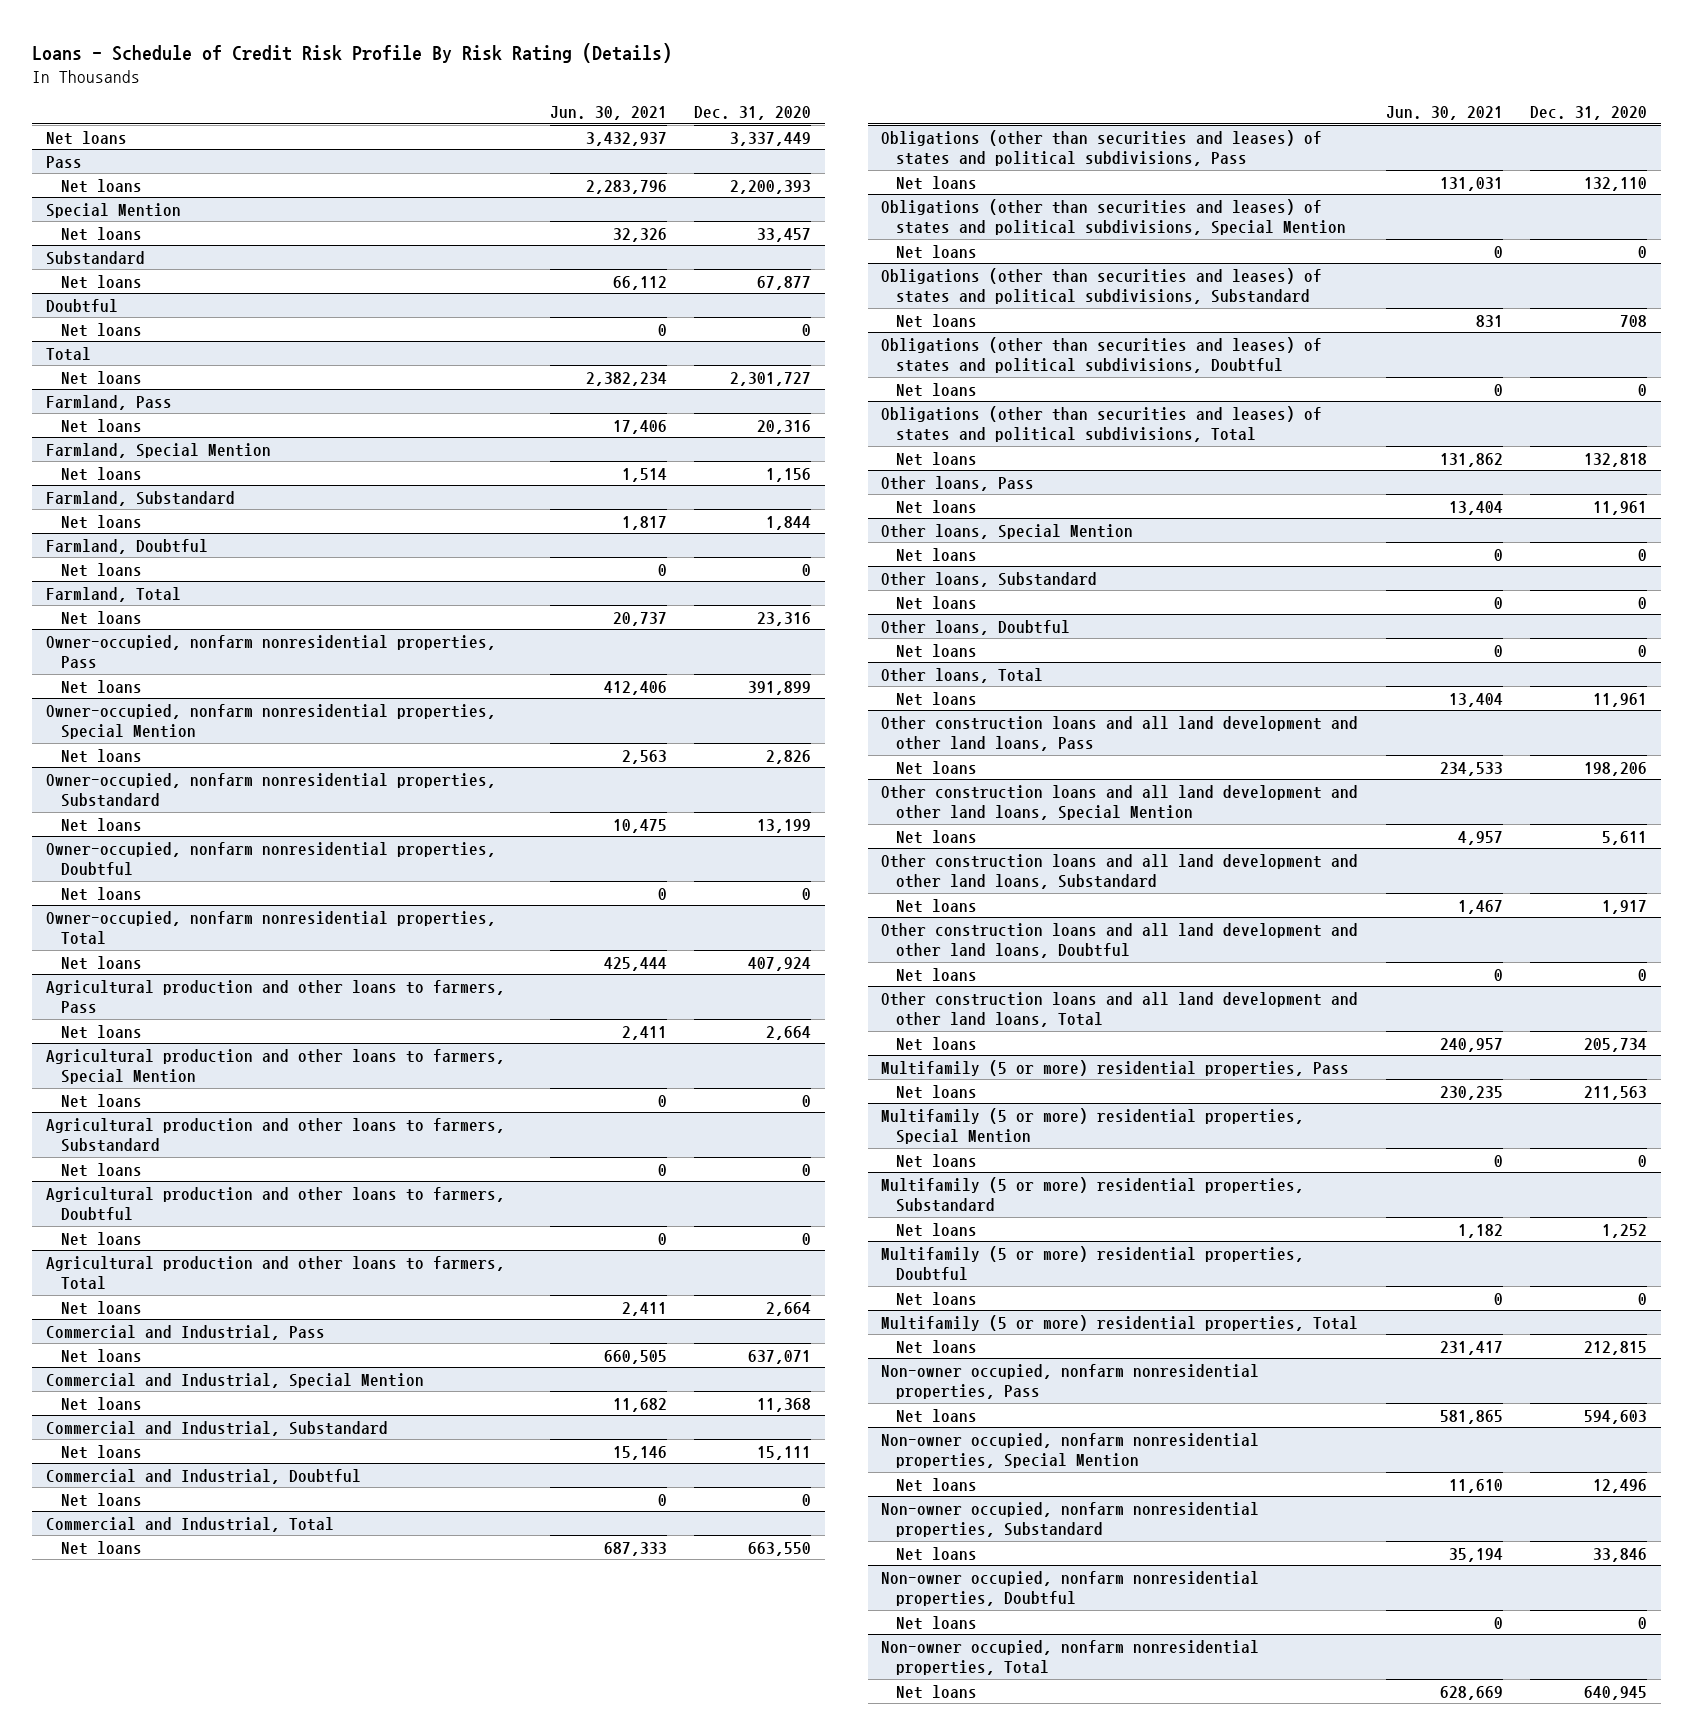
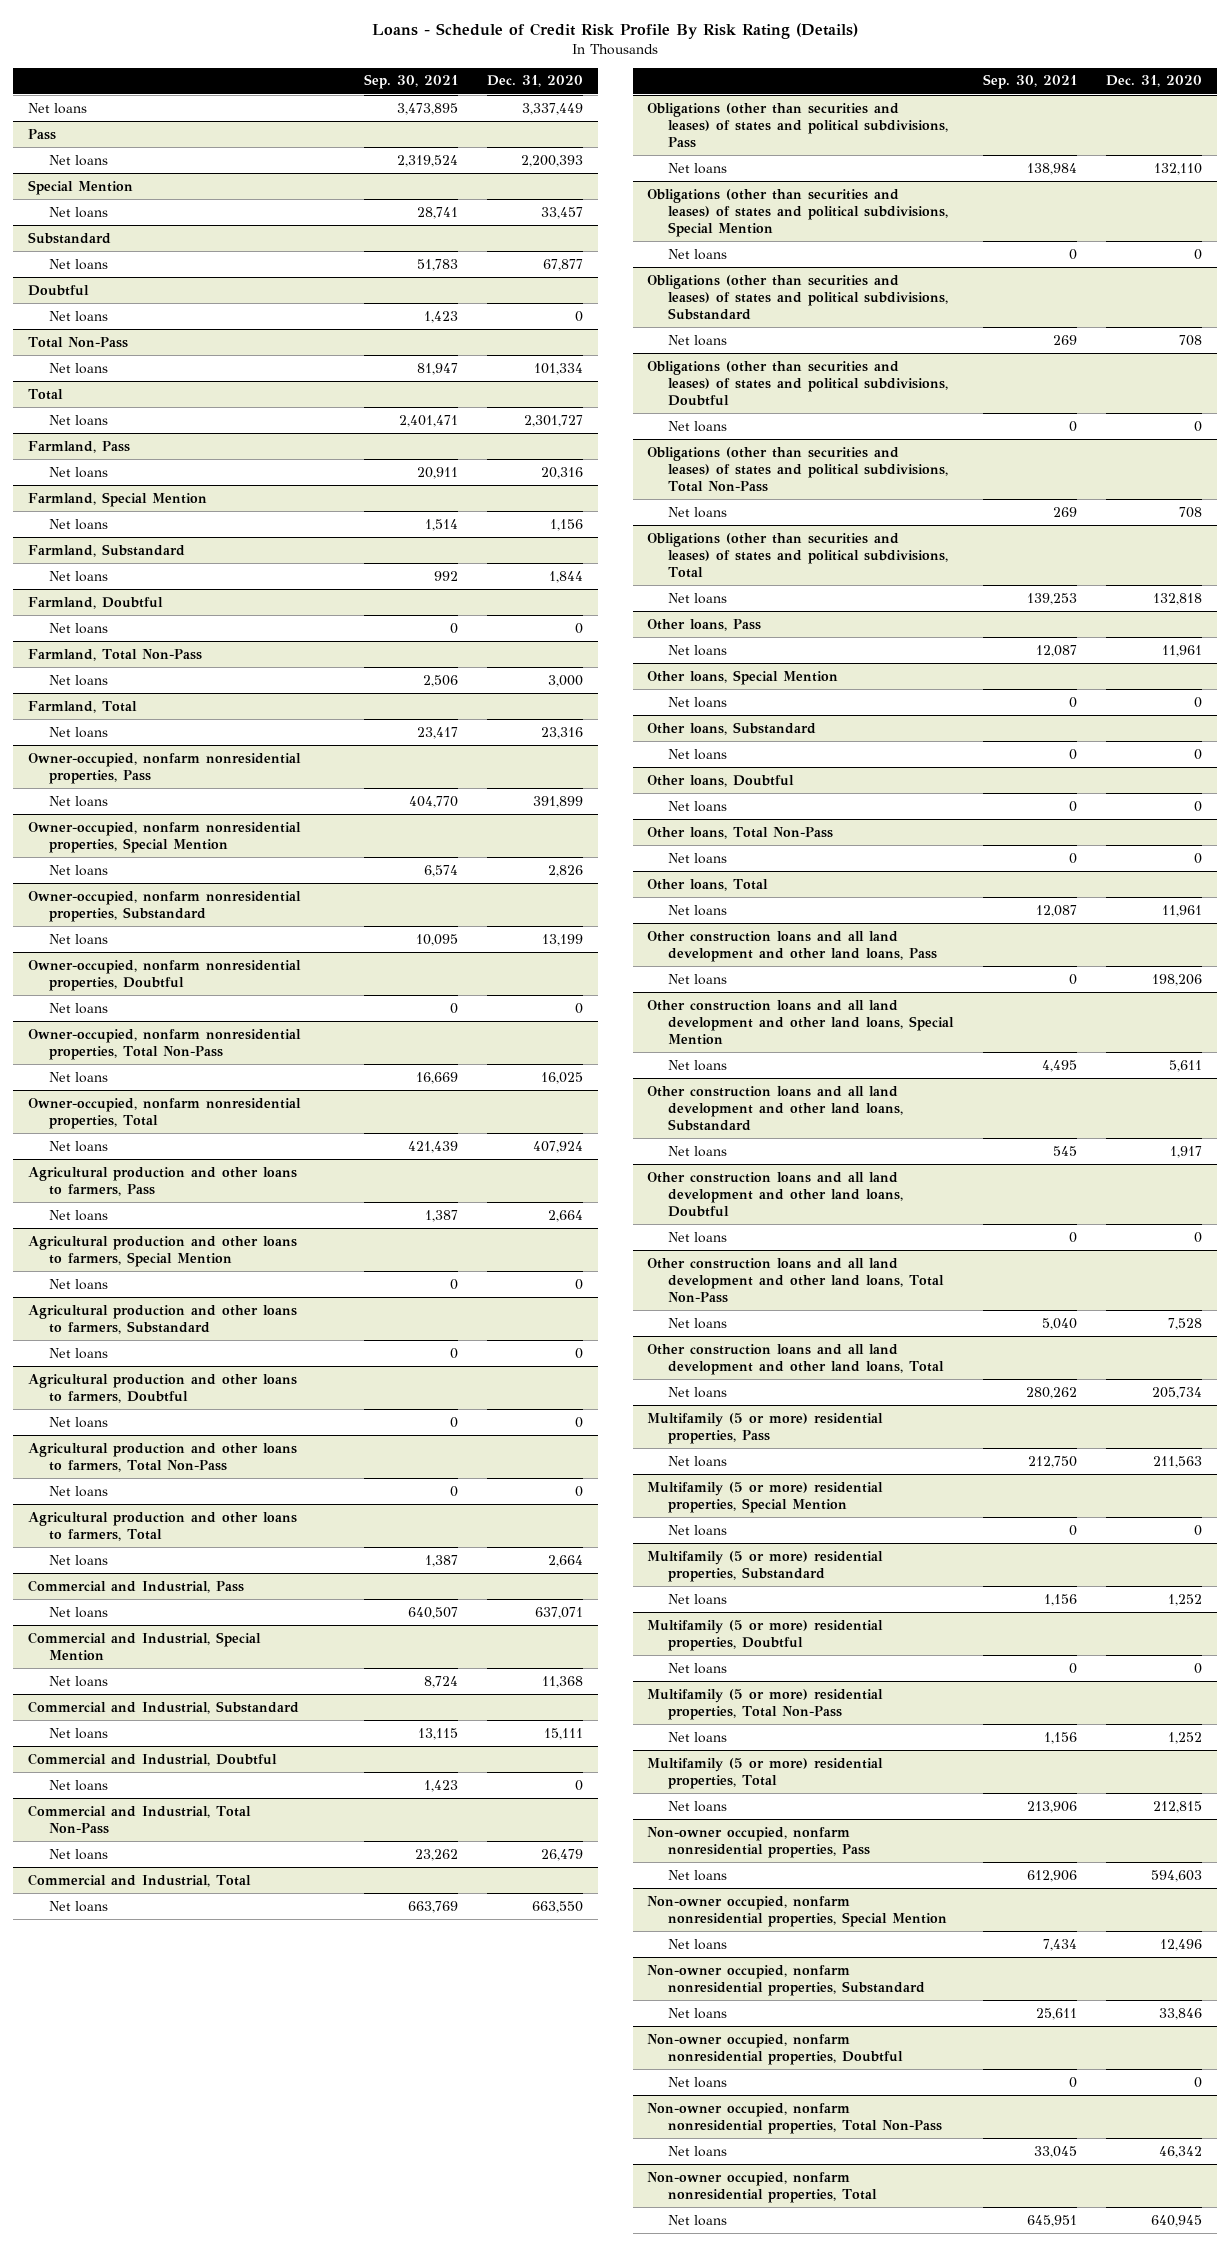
- | Jun. 30, 2021 | Dec. 31, 2020
+ | Sep. 30, 2021 | Dec. 31, 2020
+ Total Non-Pass
+ Net loans | 81,947 | 101,334
+ Farmland, Total Non-Pass
+ Net loans | 2,506 | 3,000
+ Owner-occupied, nonfarm nonresidential properties, Total Non-Pass
+ Net loans | 16,669 | 16,025
+ Agricultural production and other loans to farmers, Total Non-Pass
+ Net loans | 0 | 0
+ Commercial and Industrial, Total Non-Pass
+ Net loans | 23,262 | 26,479
+ Obligations (other than securities and leases) of states and political subdivisions, Total Non-Pass
+ Net loans | 269 | 708
+ Other loans, Total Non-Pass
+ Net loans | 0 | 0
+ Other construction loans and all land development and other land loans, Total Non-Pass
+ Net loans | 5,040 | 7,528
+ Multifamily (5 or more) residential properties, Total Non-Pass
+ Net loans | 1,156 | 1,252
+ Non-owner occupied, nonfarm nonresidential properties, Total Non-Pass
+ Net loans | 33,045 | 46,342

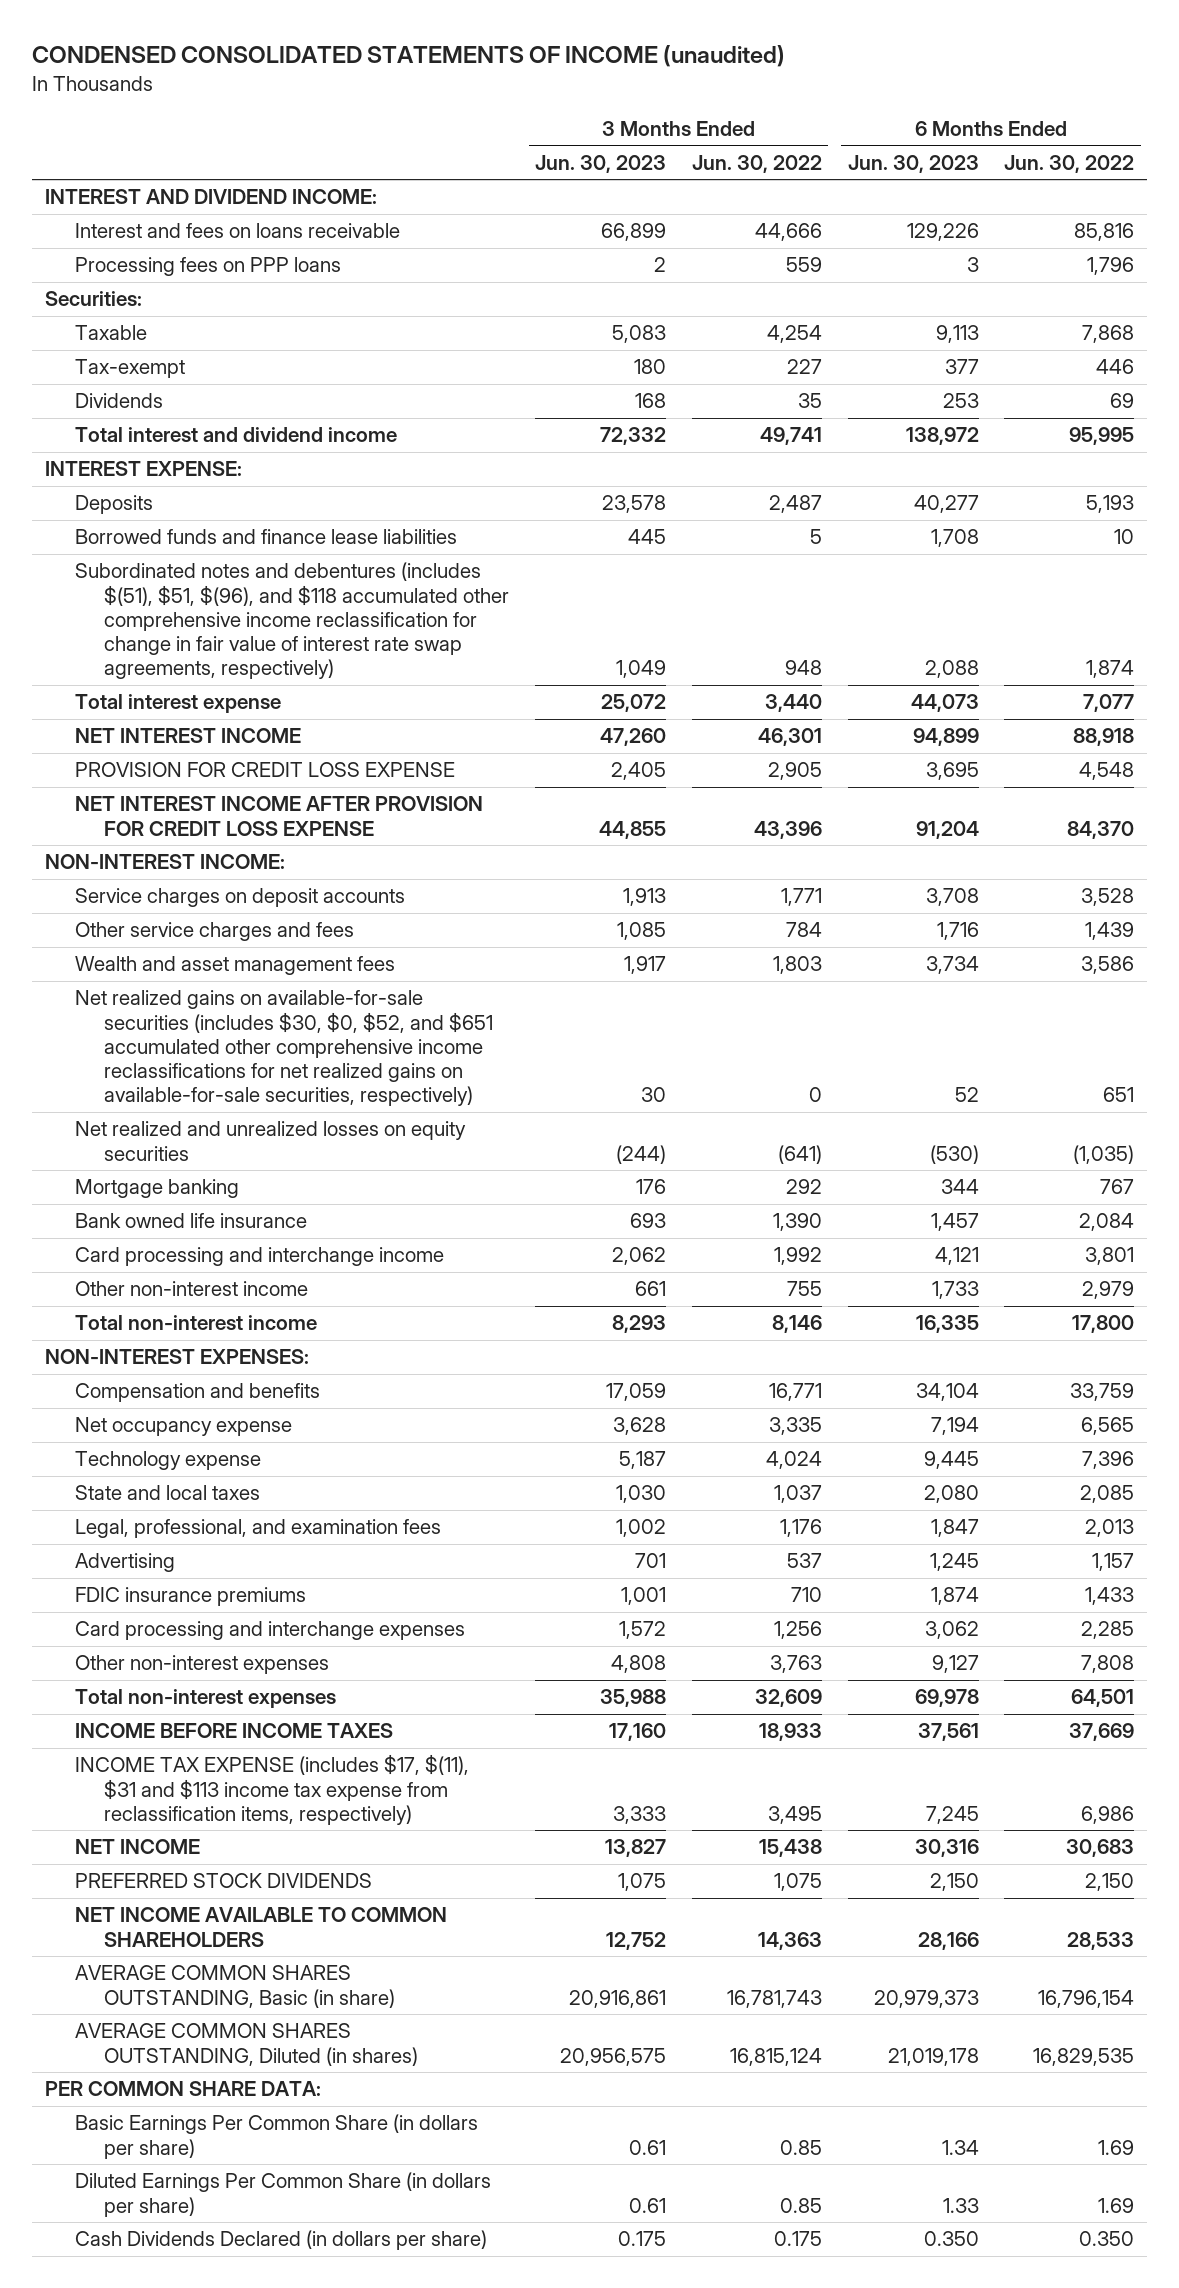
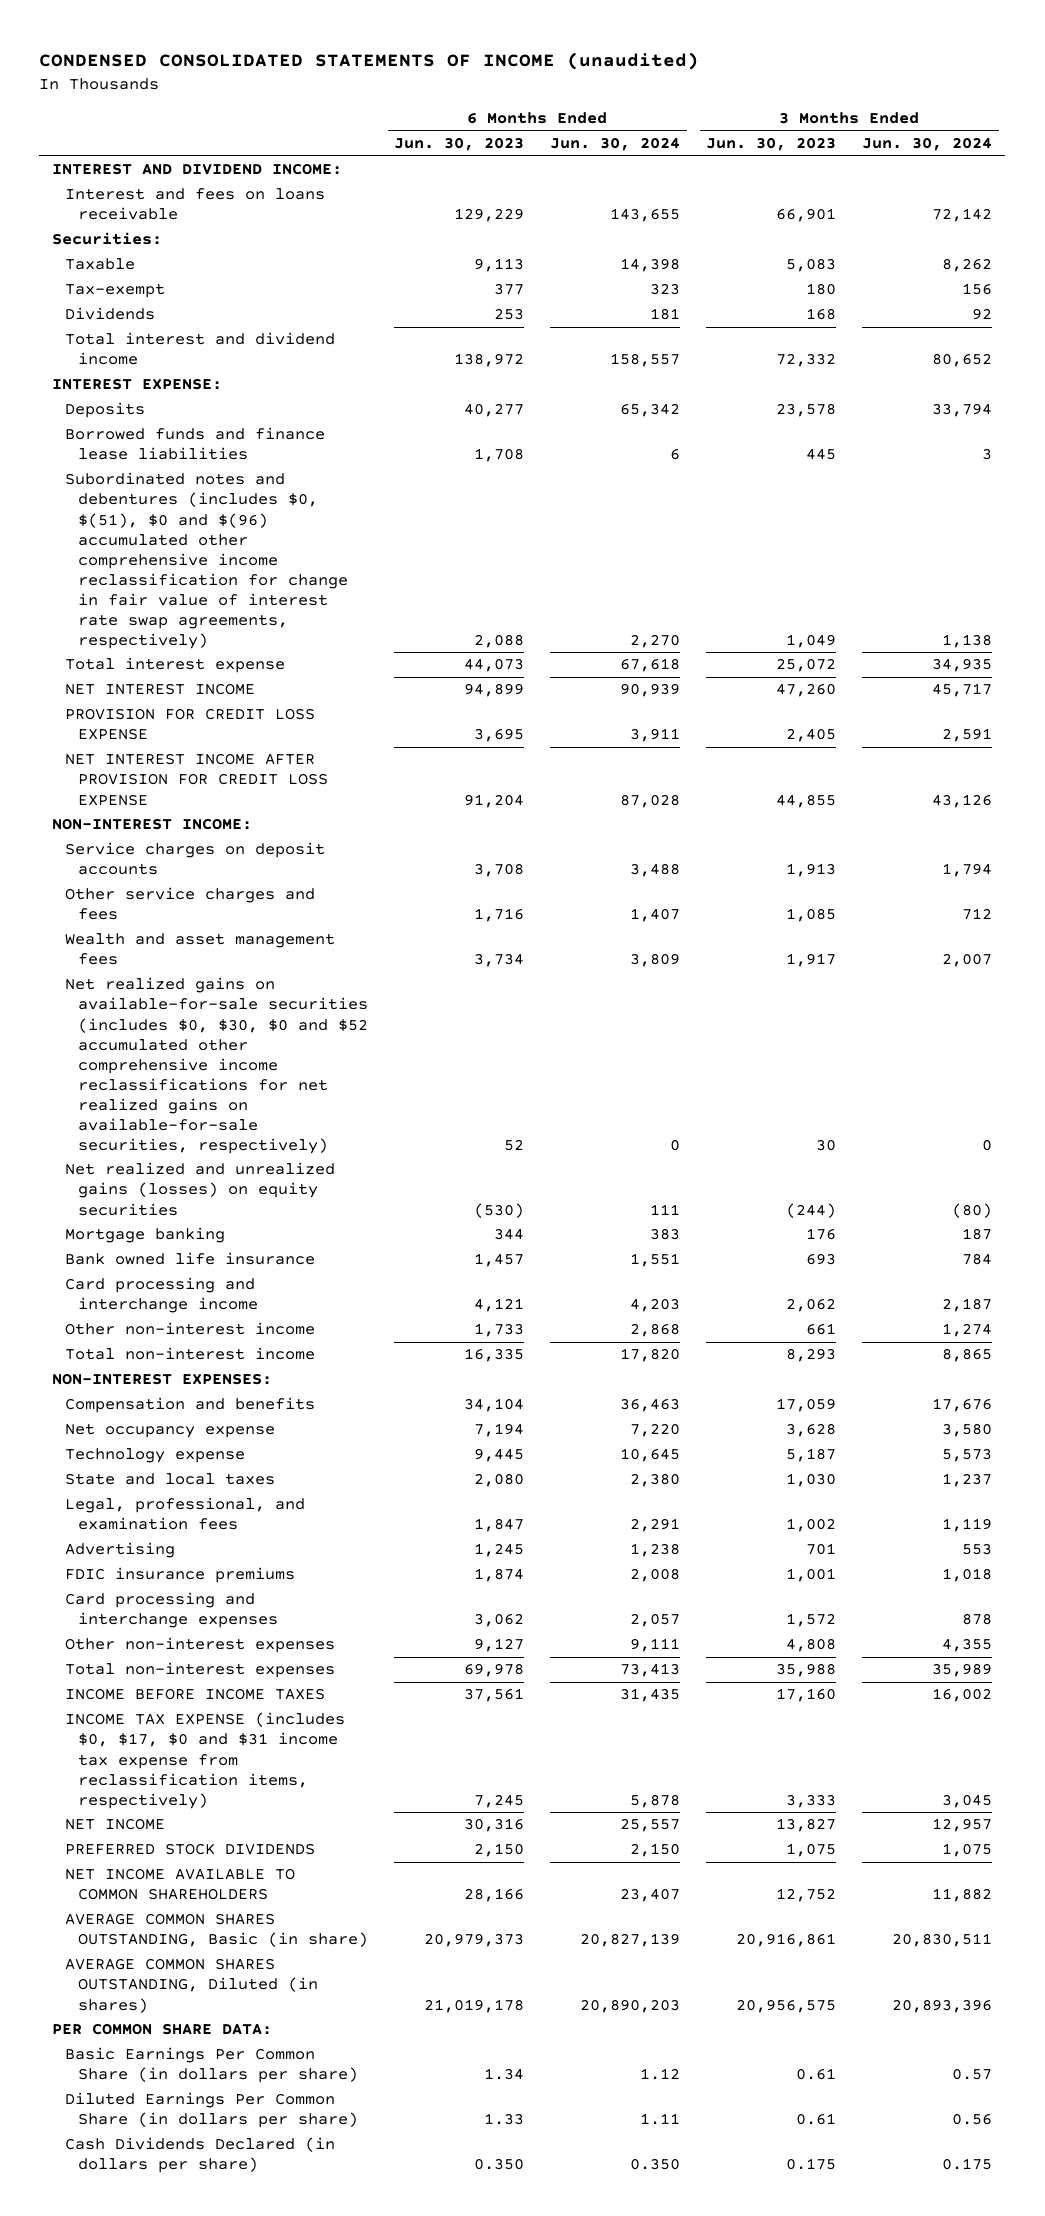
- | 3 Months Ended Jun. 30, 2023 | 3 Months Ended Jun. 30, 2022 | 6 Months Ended Jun. 30, 2023 | 6 Months Ended Jun. 30, 2022
+ | 6 Months Ended Jun. 30, 2023 | 6 Months Ended Jun. 30, 2024 | 3 Months Ended Jun. 30, 2023 | 3 Months Ended Jun. 30, 2024
- Interest and fees on loans receivable | 66,899 | 44,666 | 129,226 | 85,816
- Processing fees on PPP loans | 2 | 559 | 3 | 1,796
+ Interest and fees on loans receivable | 129,229 | 143,655 | 66,901 | 72,142
- Subordinated notes and debentures (includes $(51), $51, $(96), and $118 accumulated other comprehensive income reclassification for change in fair value of interest rate swap agreements, respectively) | 1,049 | 948 | 2,088 | 1,874
+ Subordinated notes and debentures (includes $0, $(51), $0 and $(96) accumulated other comprehensive income reclassification for change in fair value of interest rate swap agreements, respectively) | 2,088 | 2,270 | 1,049 | 1,138
- Net realized gains on available-for-sale securities (includes $30, $0, $52, and $651 accumulated other comprehensive income reclassifications for net realized gains on available-for-sale securities, respectively) | 30 | 0 | 52 | 651
- Net realized and unrealized losses on equity securities | (244) | (641) | (530) | (1,035)
+ Net realized gains on available-for-sale securities (includes $0, $30, $0 and $52 accumulated other comprehensive income reclassifications for net realized gains on available-for-sale securities, respectively) | 52 | 0 | 30 | 0
+ Net realized and unrealized gains (losses) on equity securities | (530) | 111 | (244) | (80)
- INCOME TAX EXPENSE (includes $17, $(11), $31 and $113 income tax expense from reclassification items, respectively) | 3,333 | 3,495 | 7,245 | 6,986
+ INCOME TAX EXPENSE (includes $0, $17, $0 and $31 income tax expense from reclassification items, respectively) | 7,245 | 5,878 | 3,333 | 3,045

